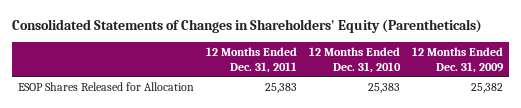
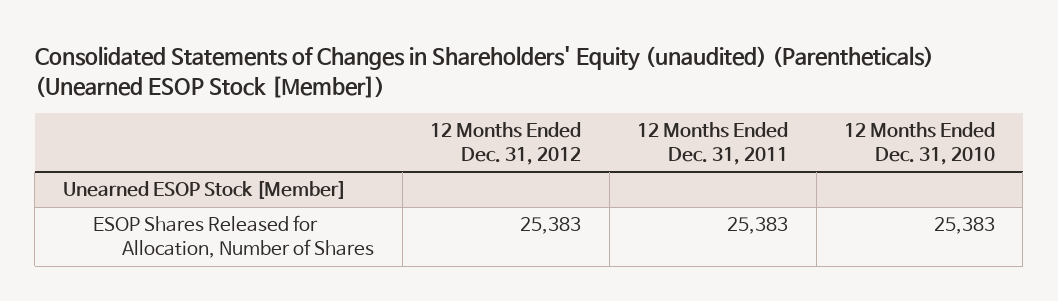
- Consolidated Statements of Changes in Shareholders' Equity (Parentheticals)
+ Consolidated Statements of Changes in Shareholders' Equity (unaudited) (Parentheticals) (Unearned ESOP Stock [Member])
- | 12 Months Ended Dec. 31, 2011 | 12 Months Ended Dec. 31, 2010 | 12 Months Ended Dec. 31, 2009
+ | 12 Months Ended Dec. 31, 2012 | 12 Months Ended Dec. 31, 2011 | 12 Months Ended Dec. 31, 2010
- ESOP Shares Released for Allocation | 25,383 | 25,383 | 25,382
+ Unearned ESOP Stock [Member]
+ ESOP Shares Released for Allocation, Number of Shares | 25,383 | 25,383 | 25,383

